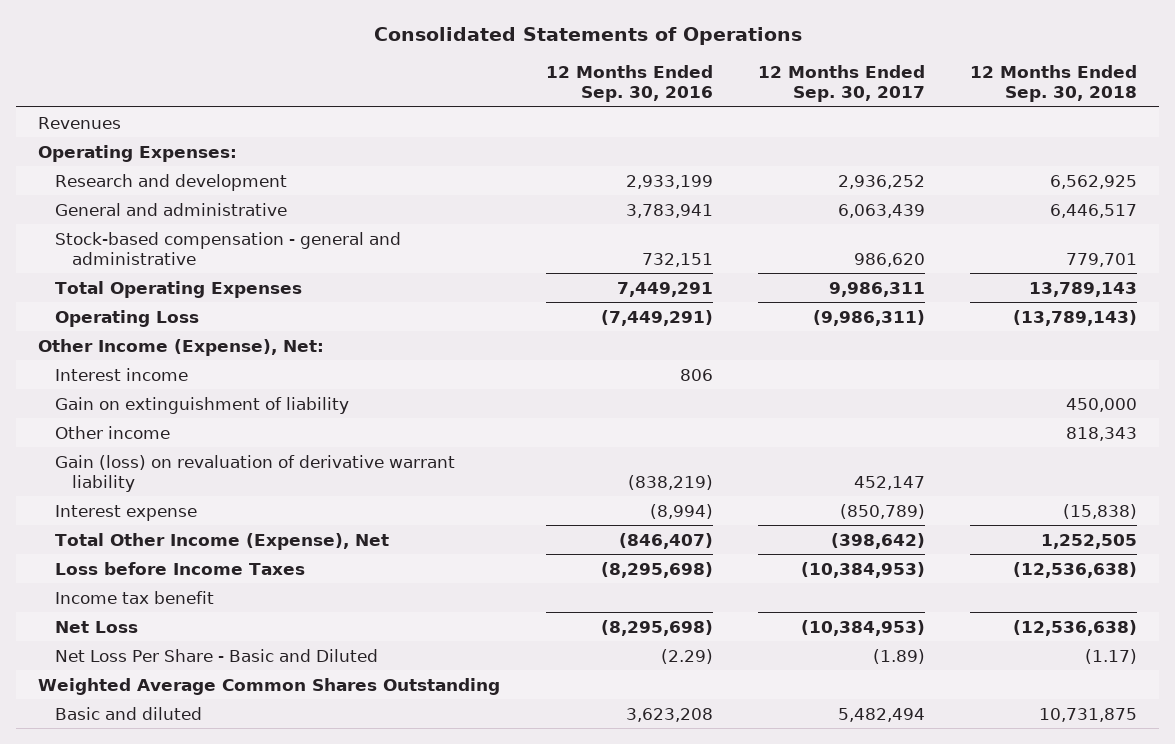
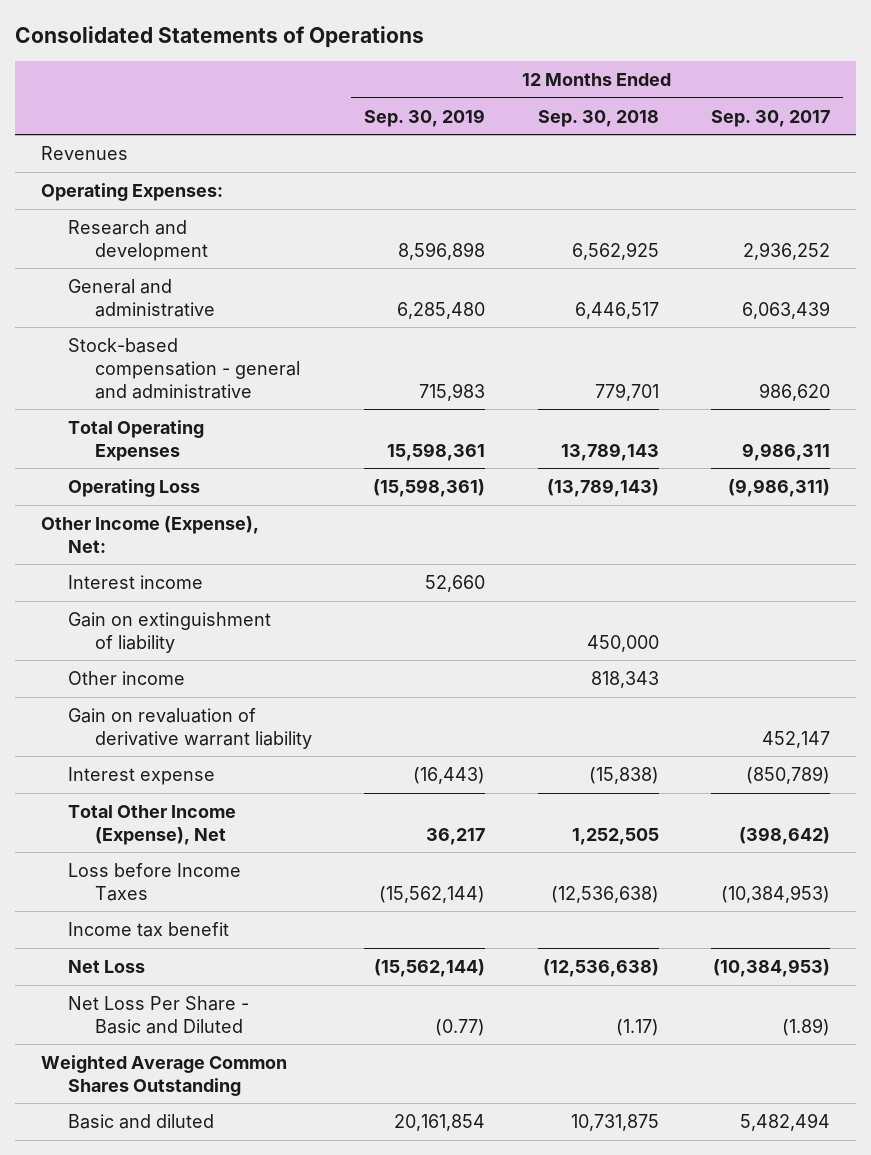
- | 12 Months Ended Sep. 30, 2016 | 12 Months Ended Sep. 30, 2017 | 12 Months Ended Sep. 30, 2018
+ | 12 Months Ended Sep. 30, 2019 | 12 Months Ended Sep. 30, 2018 | 12 Months Ended Sep. 30, 2017
- Gain (loss) on revaluation of derivative warrant liability | (838,219) | 452,147 |
+ Gain on revaluation of derivative warrant liability | | | 452,147

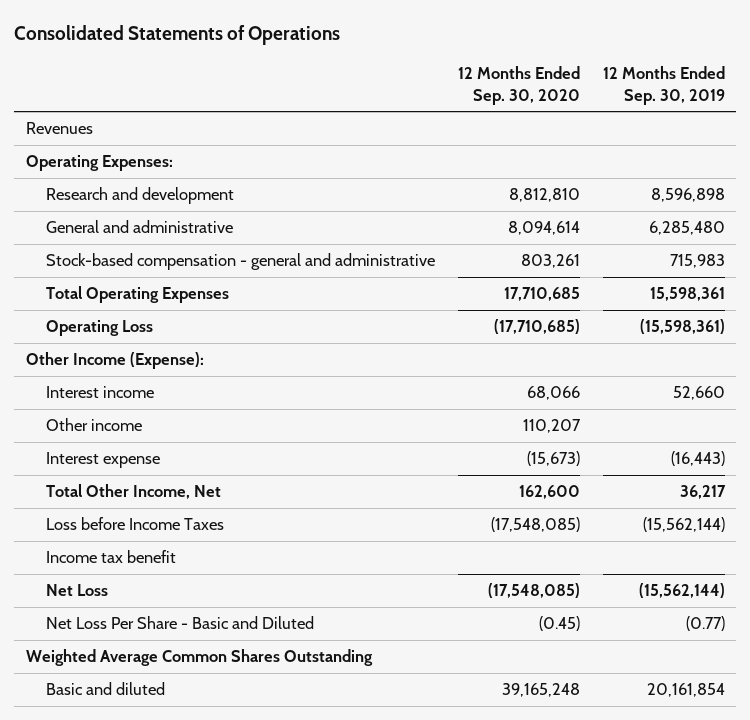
- | 12 Months Ended Sep. 30, 2019 | 12 Months Ended Sep. 30, 2018 | 12 Months Ended Sep. 30, 2017
+ | 12 Months Ended Sep. 30, 2020 | 12 Months Ended Sep. 30, 2019
- Other Income (Expense), Net:
+ Other Income (Expense):
- Gain on extinguishment of liability | | 450,000 |
- Gain on revaluation of derivative warrant liability | | | 452,147
- Total Other Income (Expense), Net | 36,217 | 1,252,505 | (398,642)
+ Total Other Income, Net | 162,600 | 36,217

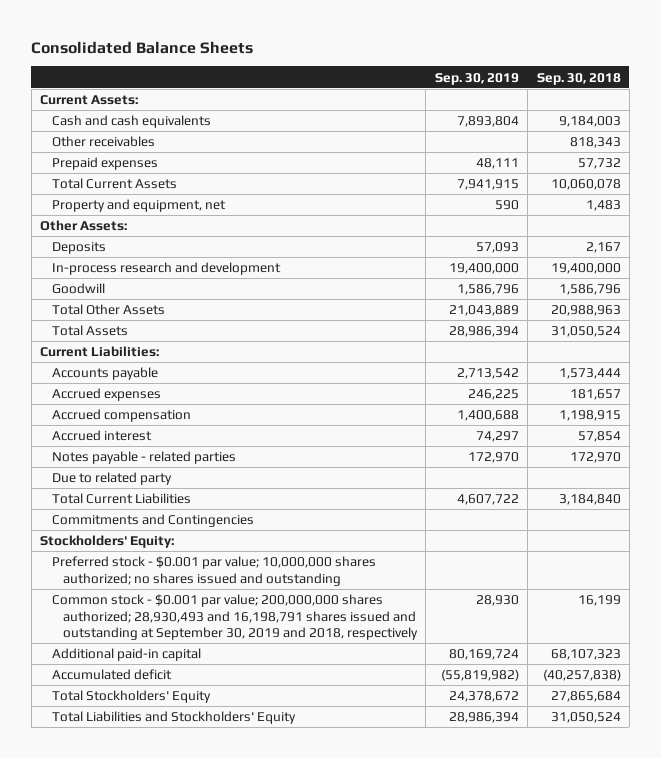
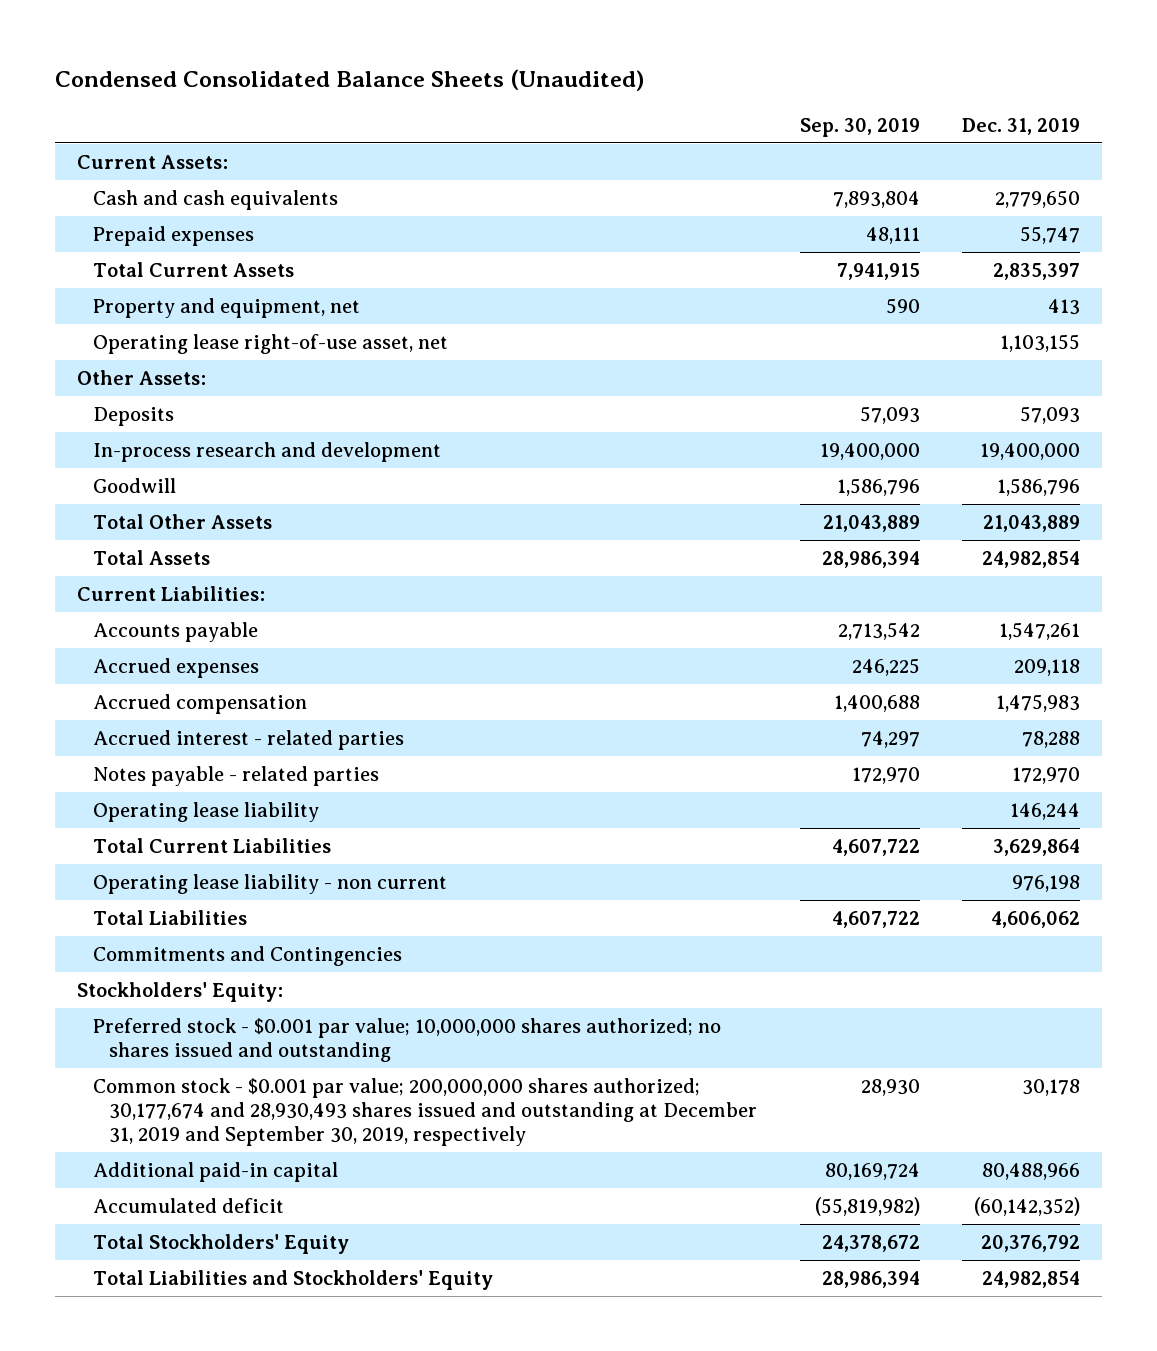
- Consolidated Balance Sheets
+ Condensed Consolidated Balance Sheets (Unaudited)
- | Sep. 30, 2019 | Sep. 30, 2018
+ | Sep. 30, 2019 | Dec. 31, 2019
- Other receivables | | 818,343
+ Operating lease right-of-use asset, net | | 1,103,155
- Accrued interest | 74,297 | 57,854
+ Accrued interest - related parties | 74,297 | 78,288
- Due to related party
+ Operating lease liability | | 146,244
+ Operating lease liability - non current | | 976,198
+ Total Liabilities | 4,607,722 | 4,606,062
- Common stock - $0.001 par value; 200,000,000 shares authorized; 28,930,493 and 16,198,791 shares issued and outstanding at September 30, 2019 and 2018, respectively | 28,930 | 16,199
+ Common stock - $0.001 par value; 200,000,000 shares authorized; 30,177,674 and 28,930,493 shares issued and outstanding at December 31, 2019 and September 30, 2019, respectively | 28,930 | 30,178

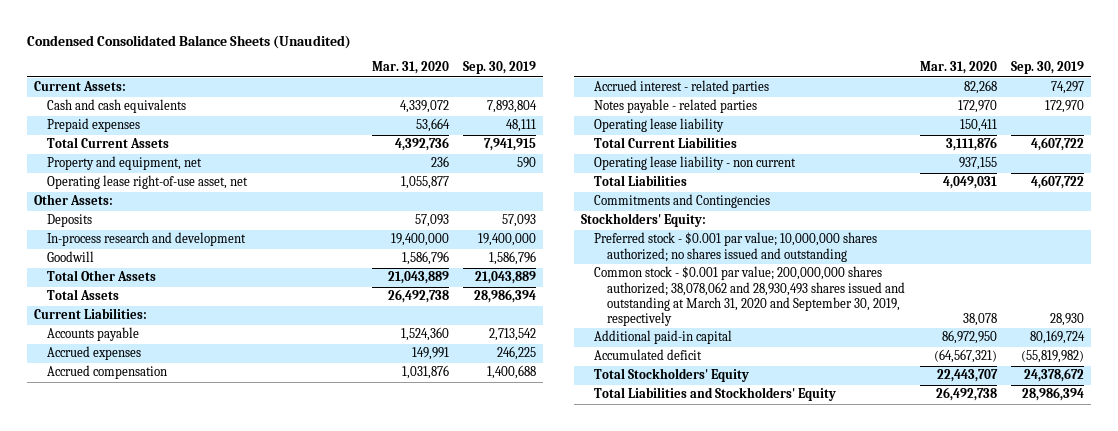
- | Sep. 30, 2019 | Dec. 31, 2019
+ | Mar. 31, 2020 | Sep. 30, 2019
- Common stock - $0.001 par value; 200,000,000 shares authorized; 30,177,674 and 28,930,493 shares issued and outstanding at December 31, 2019 and September 30, 2019, respectively | 28,930 | 30,178
+ Common stock - $0.001 par value; 200,000,000 shares authorized; 38,078,062 and 28,930,493 shares issued and outstanding at March 31, 2020 and September 30, 2019, respectively | 38,078 | 28,930

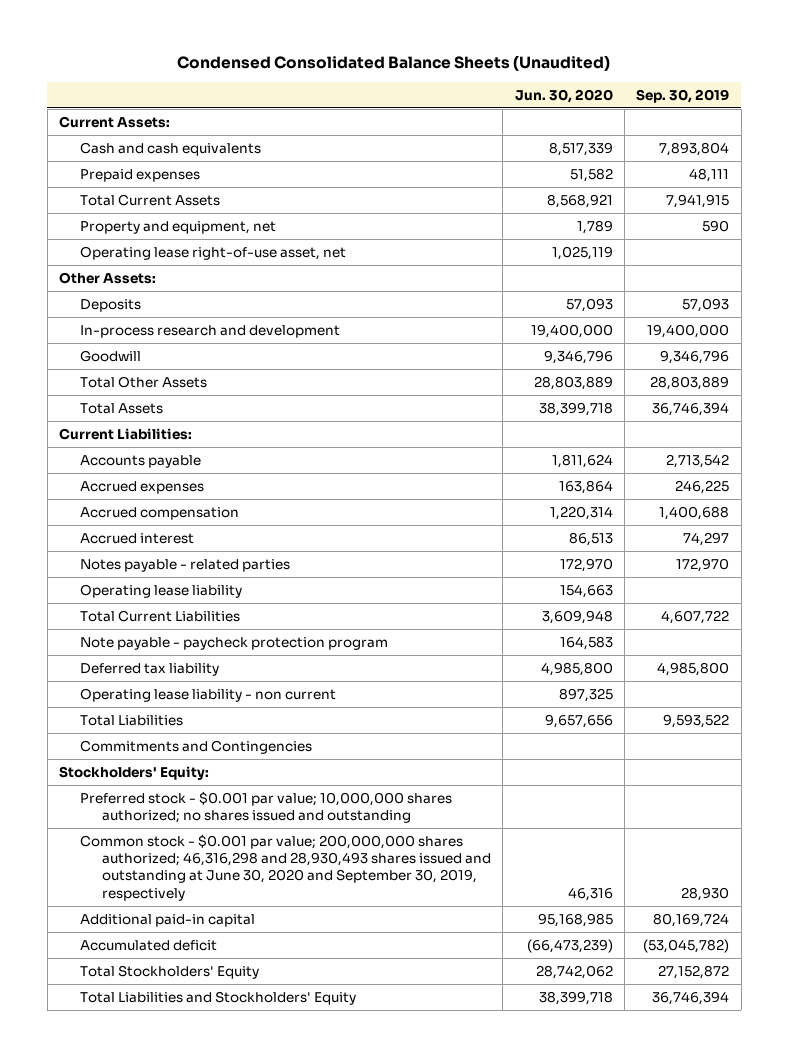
- | Mar. 31, 2020 | Sep. 30, 2019
+ | Jun. 30, 2020 | Sep. 30, 2019
- Goodwill | 1,586,796 | 1,586,796
- Total Other Assets | 21,043,889 | 21,043,889
- Total Assets | 26,492,738 | 28,986,394
+ Goodwill | 9,346,796 | 9,346,796
+ Total Other Assets | 28,803,889 | 28,803,889
+ Total Assets | 38,399,718 | 36,746,394
- Accrued interest - related parties | 82,268 | 74,297
+ Accrued interest | 86,513 | 74,297
+ Note payable - paycheck protection program | 164,583 |
+ Deferred tax liability | 4,985,800 | 4,985,800
- Total Liabilities | 4,049,031 | 4,607,722
+ Total Liabilities | 9,657,656 | 9,593,522
- Common stock - $0.001 par value; 200,000,000 shares authorized; 38,078,062 and 28,930,493 shares issued and outstanding at March 31, 2020 and September 30, 2019, respectively | 38,078 | 28,930
+ Common stock - $0.001 par value; 200,000,000 shares authorized; 46,316,298 and 28,930,493 shares issued and outstanding at June 30, 2020 and September 30, 2019, respectively | 46,316 | 28,930
- Accumulated deficit | (64,567,321) | (55,819,982)
- Total Stockholders' Equity | 22,443,707 | 24,378,672
- Total Liabilities and Stockholders' Equity | 26,492,738 | 28,986,394
+ Accumulated deficit | (66,473,239) | (53,045,782)
+ Total Stockholders' Equity | 28,742,062 | 27,152,872
+ Total Liabilities and Stockholders' Equity | 38,399,718 | 36,746,394

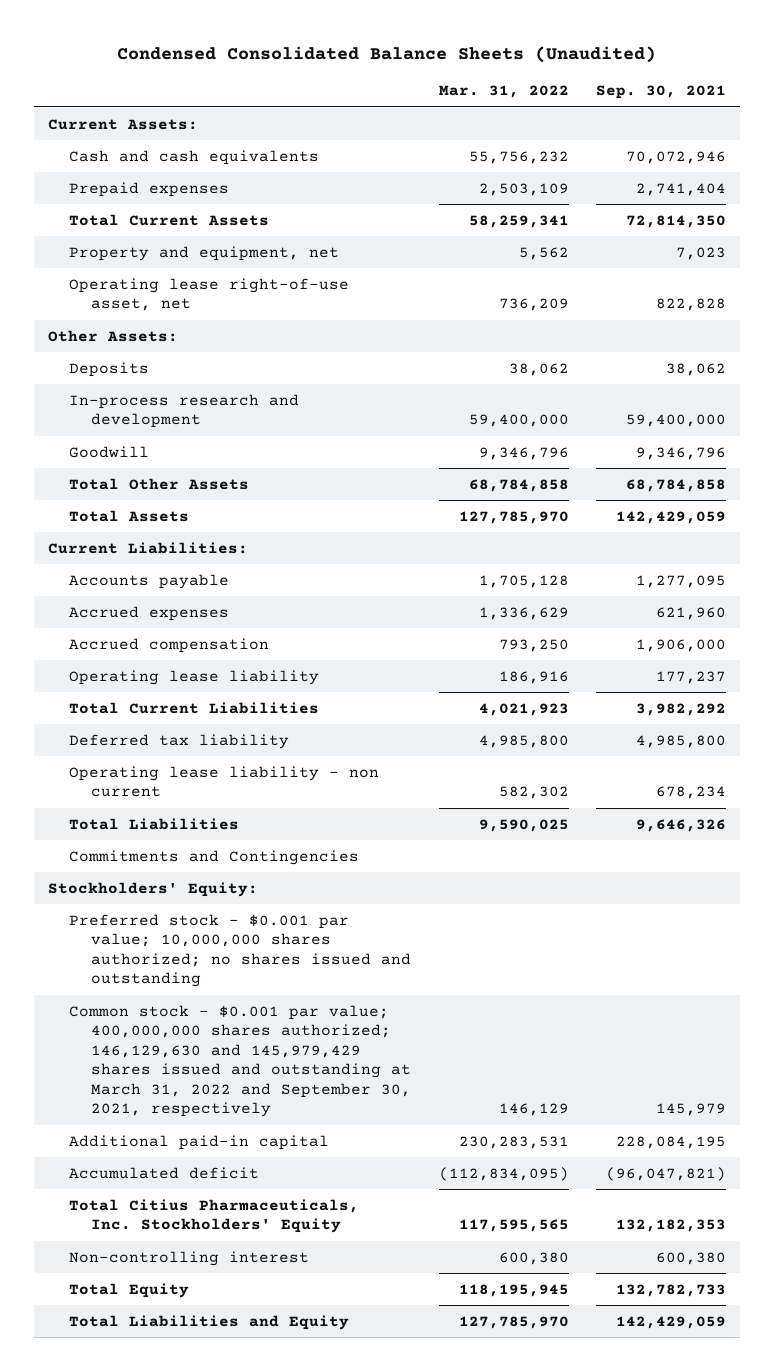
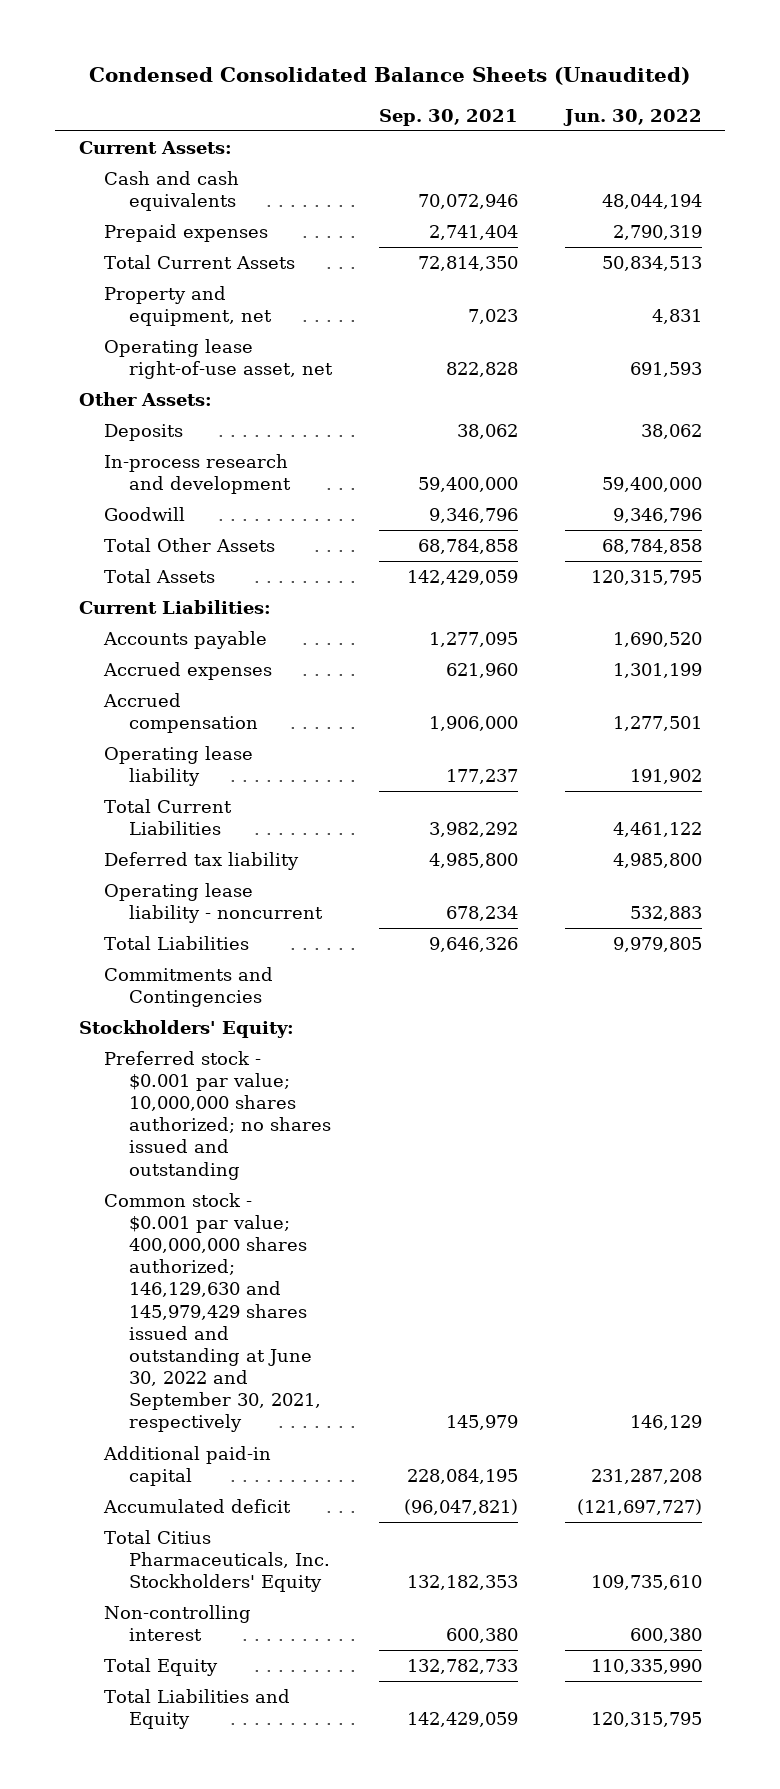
- | Mar. 31, 2022 | Sep. 30, 2021
+ | Sep. 30, 2021 | Jun. 30, 2022
- Operating lease liability - non current | 582,302 | 678,234
+ Operating lease liability - noncurrent | 678,234 | 532,883
- Common stock - $0.001 par value; 400,000,000 shares authorized; 146,129,630 and 145,979,429 shares issued and outstanding at March 31, 2022 and September 30, 2021, respectively | 146,129 | 145,979
+ Common stock - $0.001 par value; 400,000,000 shares authorized; 146,129,630 and 145,979,429 shares issued and outstanding at June 30, 2022 and September 30, 2021, respectively | 145,979 | 146,129

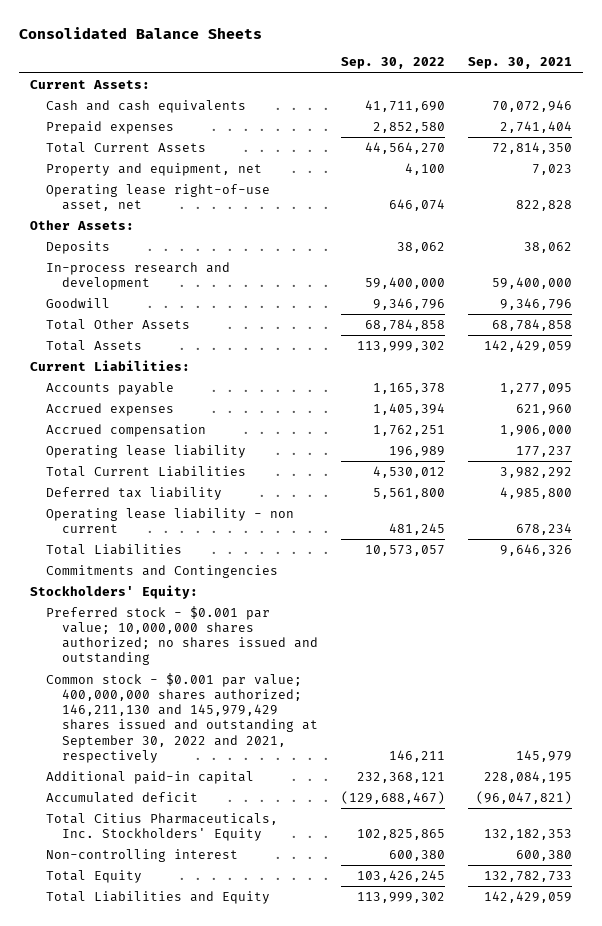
- Condensed Consolidated Balance Sheets (Unaudited)
+ Consolidated Balance Sheets
- | Sep. 30, 2021 | Jun. 30, 2022
+ | Sep. 30, 2022 | Sep. 30, 2021
- Operating lease liability - noncurrent | 678,234 | 532,883
+ Operating lease liability - non current | 481,245 | 678,234
- Common stock - $0.001 par value; 400,000,000 shares authorized; 146,129,630 and 145,979,429 shares issued and outstanding at June 30, 2022 and September 30, 2021, respectively | 145,979 | 146,129
+ Common stock - $0.001 par value; 400,000,000 shares authorized; 146,211,130 and 145,979,429 shares issued and outstanding at September 30, 2022 and 2021, respectively | 146,211 | 145,979

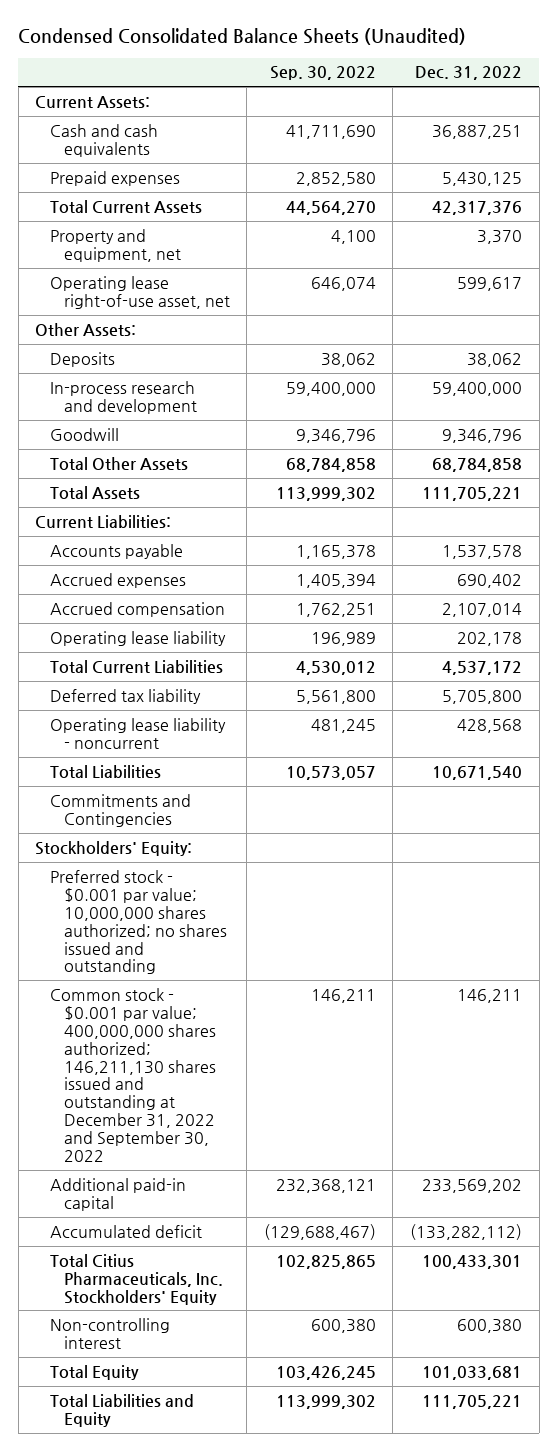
- Consolidated Balance Sheets
+ Condensed Consolidated Balance Sheets (Unaudited)
- | Sep. 30, 2022 | Sep. 30, 2021
+ | Sep. 30, 2022 | Dec. 31, 2022
- Operating lease liability - non current | 481,245 | 678,234
+ Operating lease liability - noncurrent | 481,245 | 428,568
- Common stock - $0.001 par value; 400,000,000 shares authorized; 146,211,130 and 145,979,429 shares issued and outstanding at September 30, 2022 and 2021, respectively | 146,211 | 145,979
+ Common stock - $0.001 par value; 400,000,000 shares authorized; 146,211,130 shares issued and outstanding at December 31, 2022 and September 30, 2022 | 146,211 | 146,211

